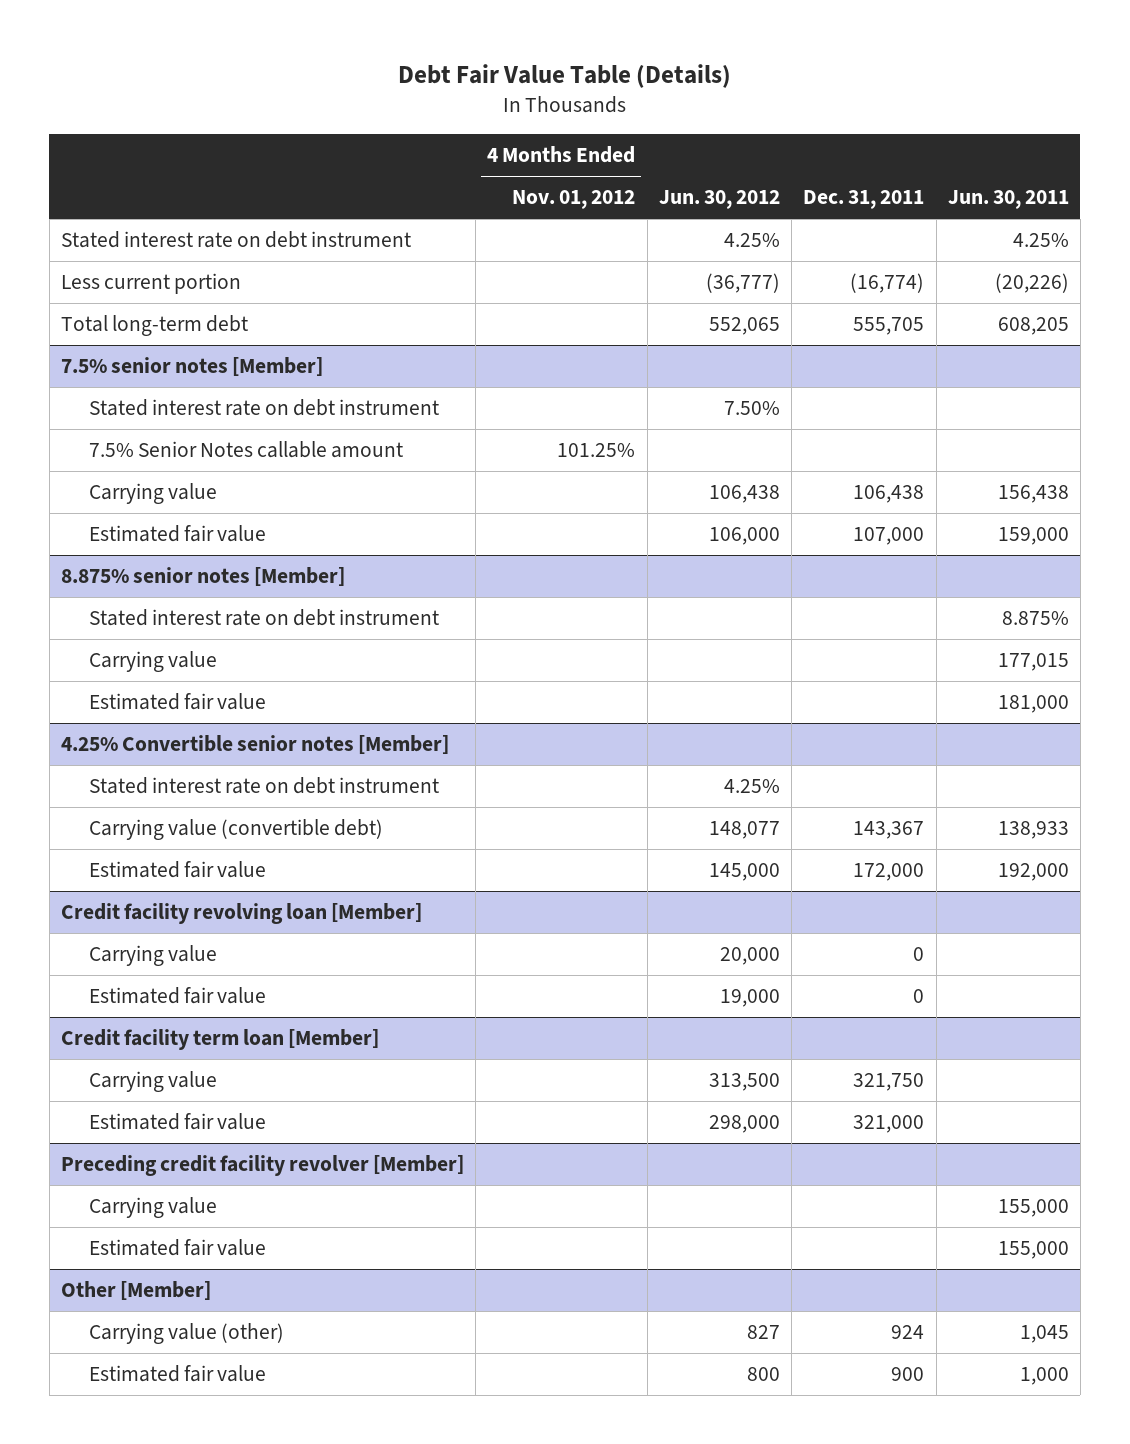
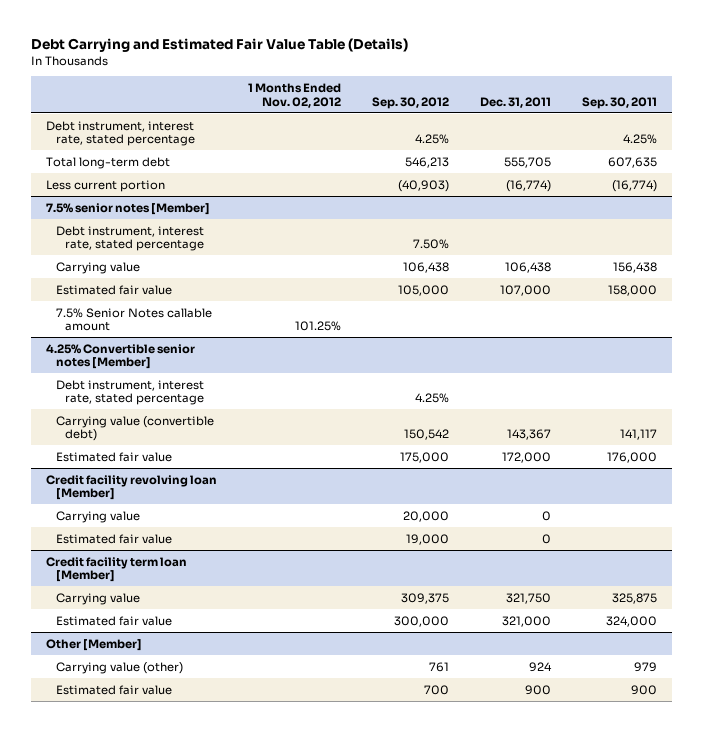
- Debt Fair Value Table (Details)
+ Debt Carrying and Estimated Fair Value Table (Details)
- | 4 Months Ended Nov. 01, 2012 | Jun. 30, 2012 | Dec. 31, 2011 | Jun. 30, 2011
+ | 1 Months Ended Nov. 02, 2012 | Sep. 30, 2012 | Dec. 31, 2011 | Sep. 30, 2011
- Stated interest rate on debt instrument | | 4.25% | | 4.25%
+ Debt instrument, interest rate, stated percentage | | 4.25% | | 4.25%
moved down: Less current portion | | (40,903) | (16,774) | (16,774)
@ 7.5% senior notes [Member]
- Stated interest rate on debt instrument | | 7.50% | |
+ Debt instrument, interest rate, stated percentage | | 7.50% | |
- 8.875% senior notes [Member]
- Stated interest rate on debt instrument | | | | 8.875%
- Carrying value | | | | 177,015
- Estimated fair value | | | | 181,000
@ 7.5% senior notes [Member]
moved down: 7.5% Senior Notes callable amount | 101.25% | | |
@ 4.25% Convertible senior notes [Member]
- Stated interest rate on debt instrument | | 4.25% | |
+ Debt instrument, interest rate, stated percentage | | 4.25% | |
- Preceding credit facility revolver [Member]
- Carrying value | | | | 155,000
- Estimated fair value | | | | 155,000

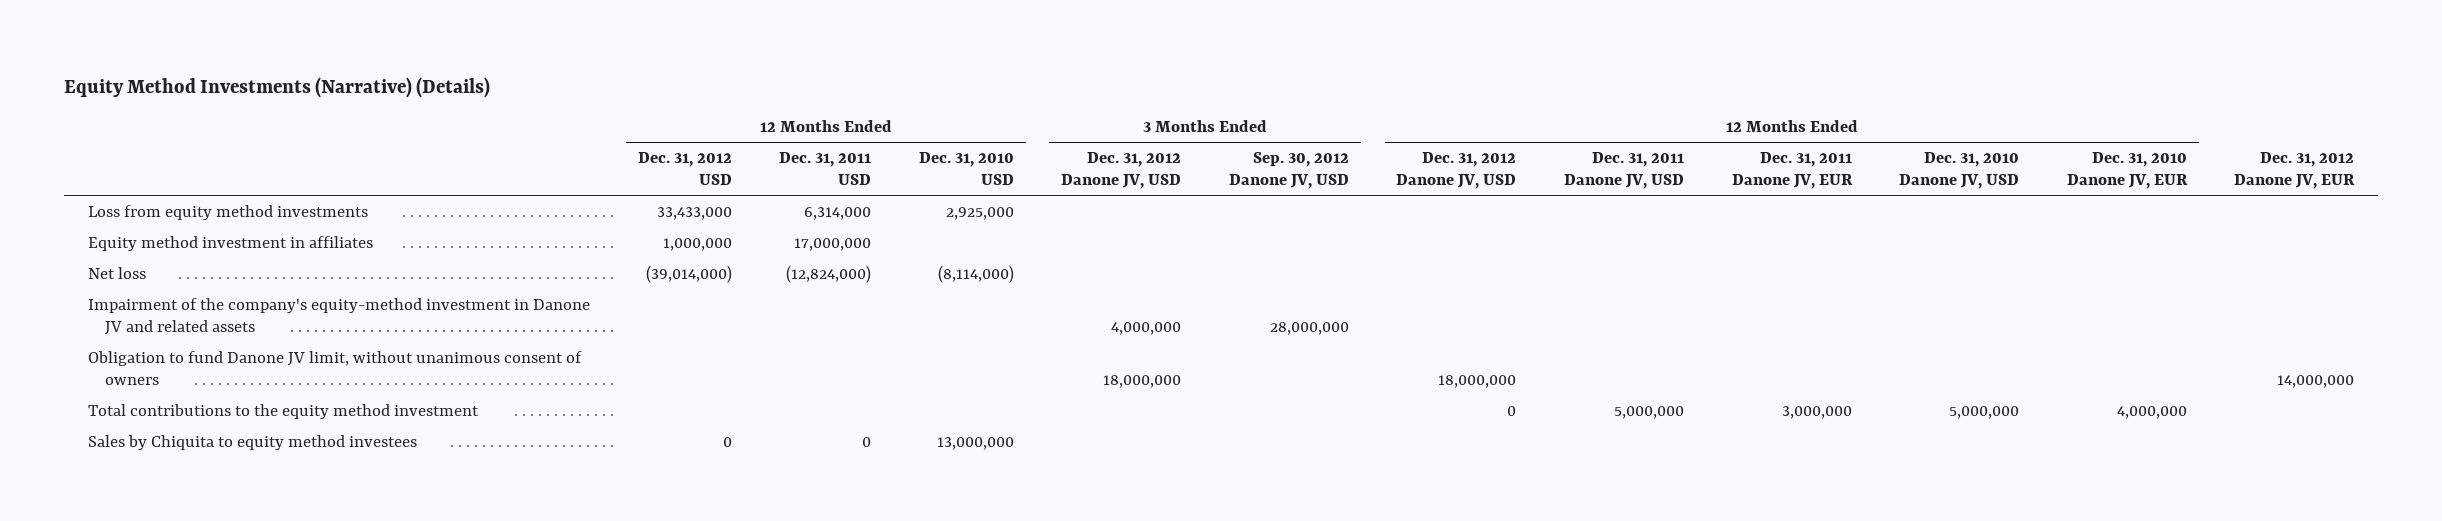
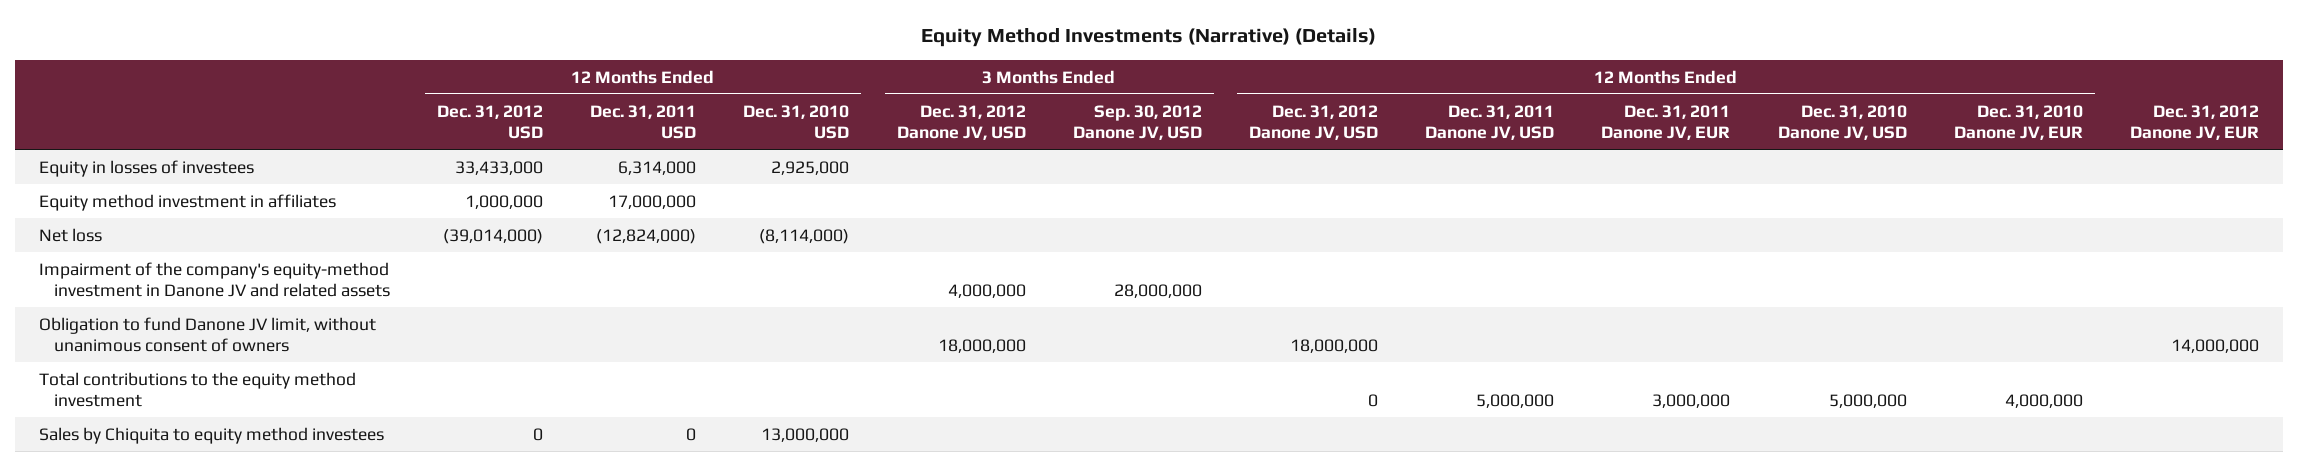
- Loss from equity method investments | 33,433,000 | 6,314,000 | 2,925,000 | | | | | | | |
+ Equity in losses of investees | 33,433,000 | 6,314,000 | 2,925,000 | | | | | | | |

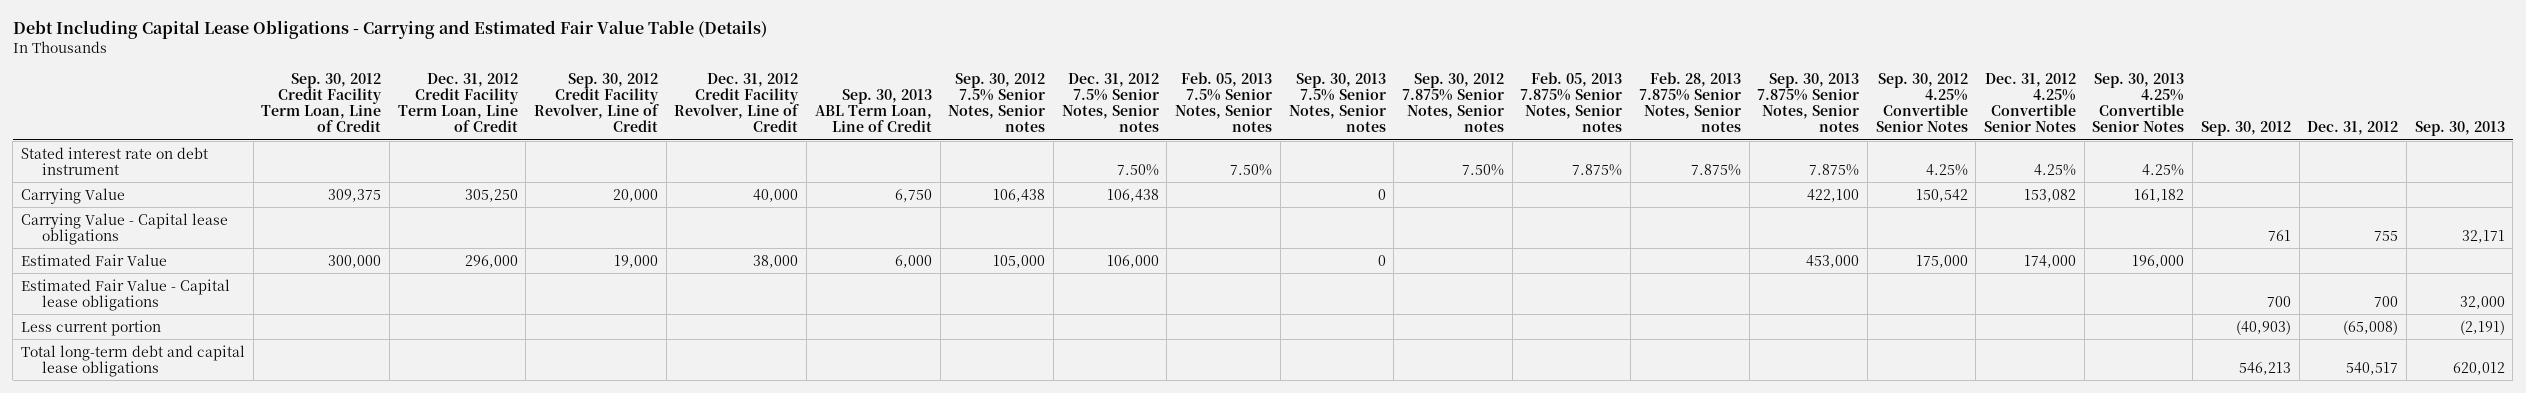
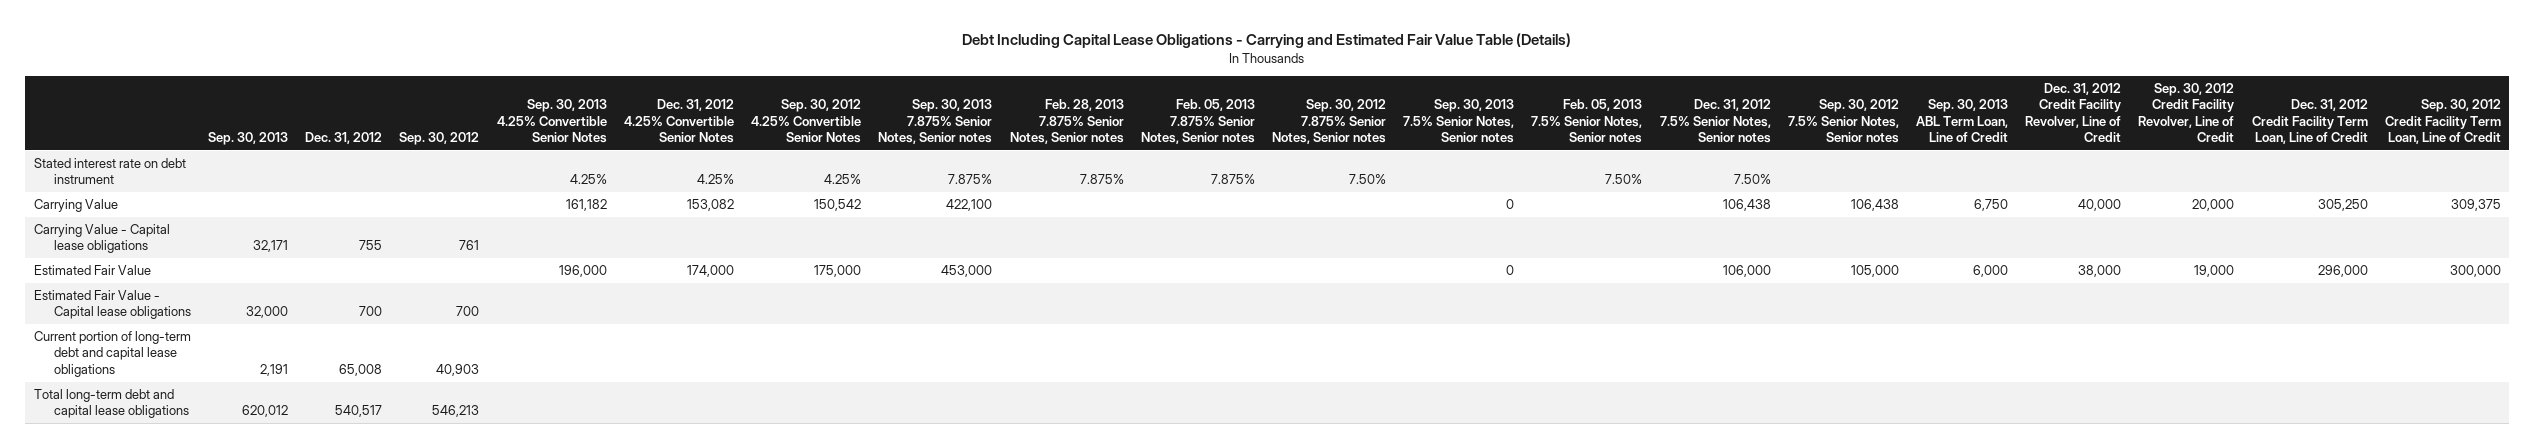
- | Sep. 30, 2012 Credit Facility Term Loan, Line of Credit | Dec. 31, 2012 Credit Facility Term Loan, Line of Credit | Sep. 30, 2012 Credit Facility Revolver, Line of Credit | Dec. 31, 2012 Credit Facility Revolver, Line of Credit | Sep. 30, 2013 ABL Term Loan, Line of Credit | Sep. 30, 2012 7.5% Senior Notes, Senior notes | Dec. 31, 2012 7.5% Senior Notes, Senior notes | Feb. 05, 2013 7.5% Senior Notes, Senior notes | Sep. 30, 2013 7.5% Senior Notes, Senior notes | Sep. 30, 2012 7.875% Senior Notes, Senior notes | Feb. 05, 2013 7.875% Senior Notes, Senior notes | Feb. 28, 2013 7.875% Senior Notes, Senior notes | Sep. 30, 2013 7.875% Senior Notes, Senior notes | Sep. 30, 2012 4.25% Convertible Senior Notes | Dec. 31, 2012 4.25% Convertible Senior Notes | Sep. 30, 2013 4.25% Convertible Senior Notes | Sep. 30, 2012 | Dec. 31, 2012 | Sep. 30, 2013
+ | Sep. 30, 2013 | Dec. 31, 2012 | Sep. 30, 2012 | Sep. 30, 2013 4.25% Convertible Senior Notes | Dec. 31, 2012 4.25% Convertible Senior Notes | Sep. 30, 2012 4.25% Convertible Senior Notes | Sep. 30, 2013 7.875% Senior Notes, Senior notes | Feb. 28, 2013 7.875% Senior Notes, Senior notes | Feb. 05, 2013 7.875% Senior Notes, Senior notes | Sep. 30, 2012 7.875% Senior Notes, Senior notes | Sep. 30, 2013 7.5% Senior Notes, Senior notes | Feb. 05, 2013 7.5% Senior Notes, Senior notes | Dec. 31, 2012 7.5% Senior Notes, Senior notes | Sep. 30, 2012 7.5% Senior Notes, Senior notes | Sep. 30, 2013 ABL Term Loan, Line of Credit | Dec. 31, 2012 Credit Facility Revolver, Line of Credit | Sep. 30, 2012 Credit Facility Revolver, Line of Credit | Dec. 31, 2012 Credit Facility Term Loan, Line of Credit | Sep. 30, 2012 Credit Facility Term Loan, Line of Credit
- Less current portion | | | | | | | | | | | | | | | | | (40,903) | (65,008) | (2,191)
+ Current portion of long-term debt and capital lease obligations | 2,191 | 65,008 | 40,903 | | | | | | | | | | | | | | | |

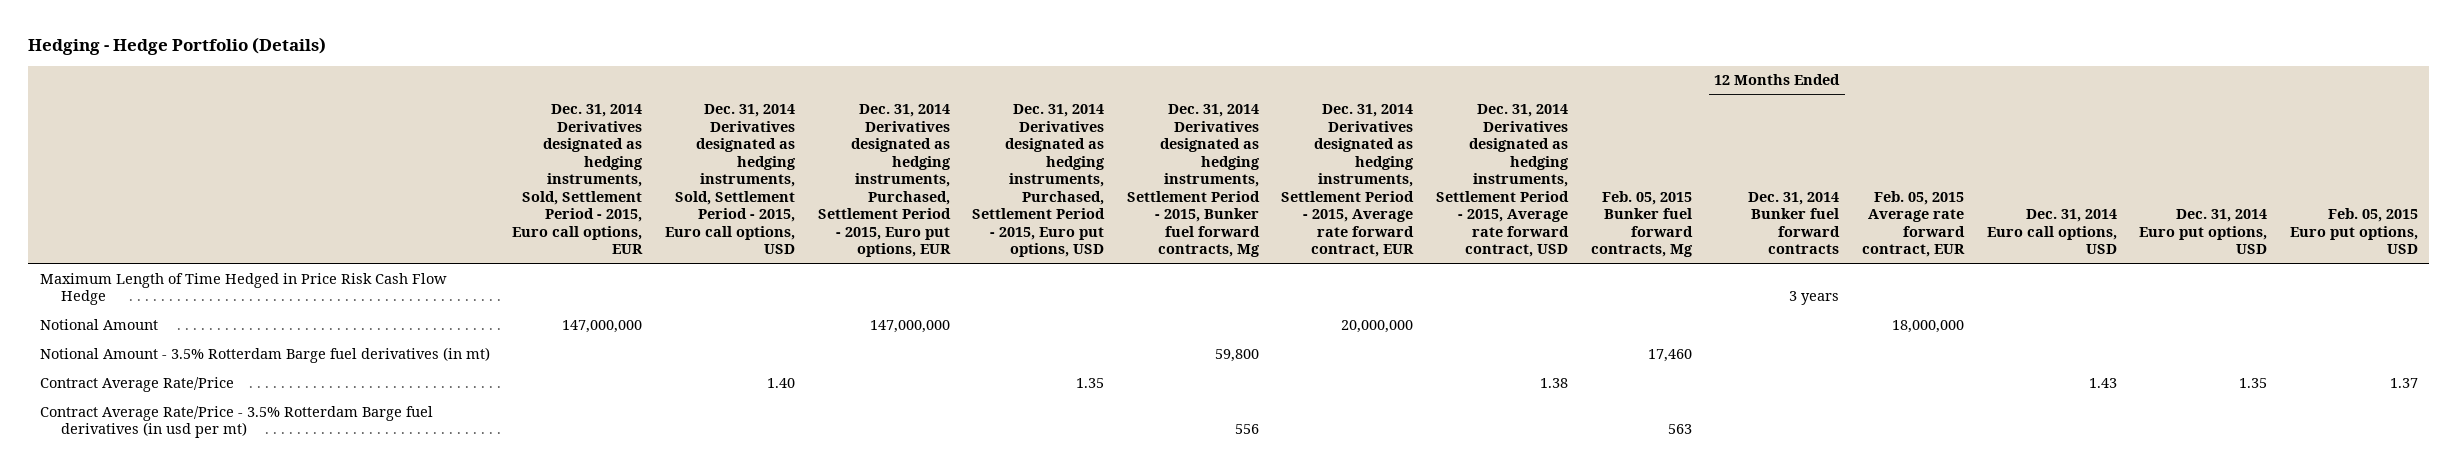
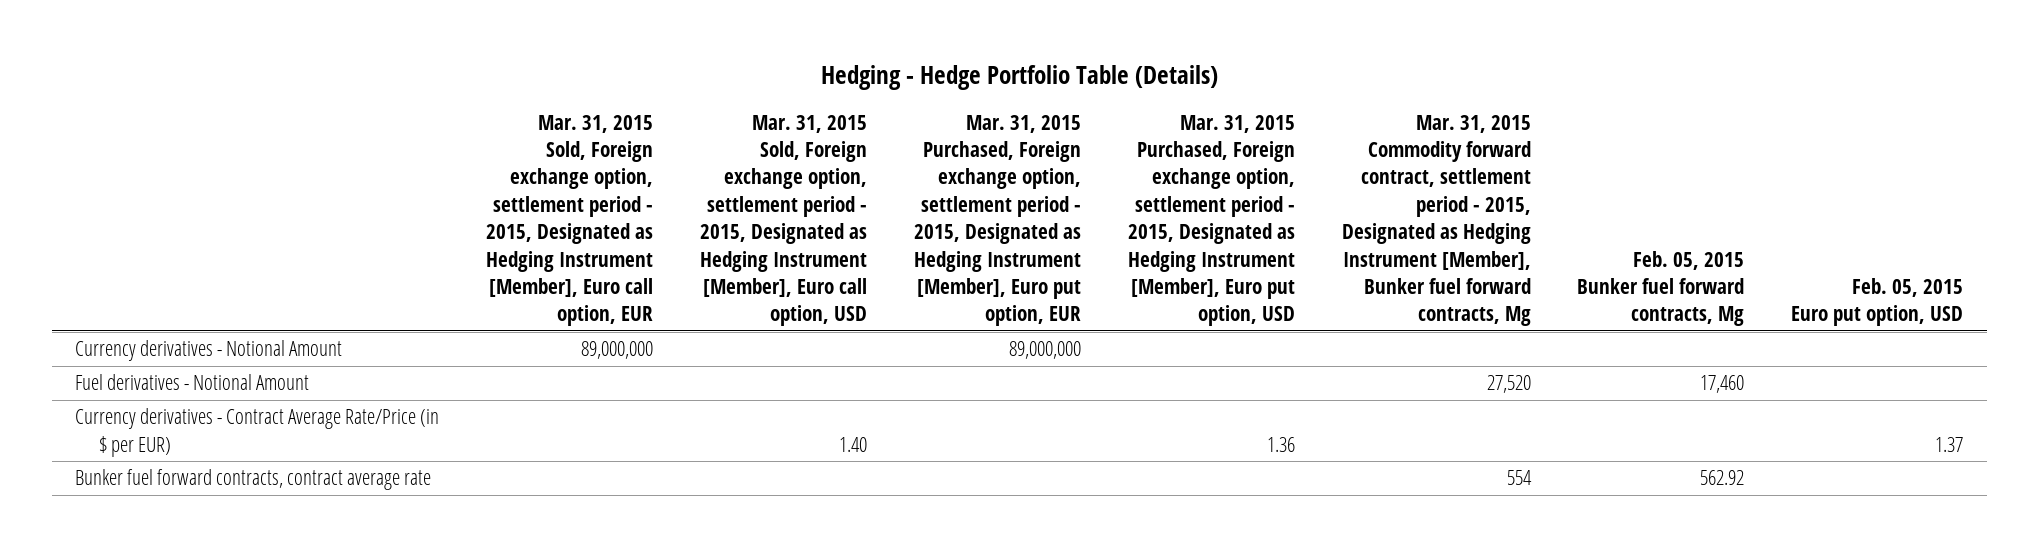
- Hedging - Hedge Portfolio (Details)
+ Hedging - Hedge Portfolio Table (Details)
- | Dec. 31, 2014 Derivatives designated as hedging instruments, Sold, Settlement Period - 2015, Euro call options, EUR | Dec. 31, 2014 Derivatives designated as hedging instruments, Sold, Settlement Period - 2015, Euro call options, USD | Dec. 31, 2014 Derivatives designated as hedging instruments, Purchased, Settlement Period - 2015, Euro put options, EUR | Dec. 31, 2014 Derivatives designated as hedging instruments, Purchased, Settlement Period - 2015, Euro put options, USD | Dec. 31, 2014 Derivatives designated as hedging instruments, Settlement Period - 2015, Bunker fuel forward contracts, Mg | Dec. 31, 2014 Derivatives designated as hedging instruments, Settlement Period - 2015, Average rate forward contract, EUR | Dec. 31, 2014 Derivatives designated as hedging instruments, Settlement Period - 2015, Average rate forward contract, USD | Feb. 05, 2015 Bunker fuel forward contracts, Mg | 12 Months Ended Dec. 31, 2014 Bunker fuel forward contracts | Feb. 05, 2015 Average rate forward contract, EUR | Dec. 31, 2014 Euro call options, USD | Dec. 31, 2014 Euro put options, USD | Feb. 05, 2015 Euro put options, USD
+ | Mar. 31, 2015 Sold, Foreign exchange option, settlement period - 2015, Designated as Hedging Instrument [Member], Euro call option, EUR | Mar. 31, 2015 Sold, Foreign exchange option, settlement period - 2015, Designated as Hedging Instrument [Member], Euro call option, USD | Mar. 31, 2015 Purchased, Foreign exchange option, settlement period - 2015, Designated as Hedging Instrument [Member], Euro put option, EUR | Mar. 31, 2015 Purchased, Foreign exchange option, settlement period - 2015, Designated as Hedging Instrument [Member], Euro put option, USD | Mar. 31, 2015 Commodity forward contract, settlement period - 2015, Designated as Hedging Instrument [Member], Bunker fuel forward contracts, Mg | Feb. 05, 2015 Bunker fuel forward contracts, Mg | Feb. 05, 2015 Euro put option, USD
- Maximum Length of Time Hedged in Price Risk Cash Flow Hedge | | | | | | | | | 3 years | | | |
- Notional Amount | 147,000,000 | | 147,000,000 | | | 20,000,000 | | | | 18,000,000 | | |
- Notional Amount - 3.5% Rotterdam Barge fuel derivatives (in mt) | | | | | 59,800 | | | 17,460 | | | | |
- Contract Average Rate/Price | | 1.40 | | 1.35 | | | 1.38 | | | | 1.43 | 1.35 | 1.37
- Contract Average Rate/Price - 3.5% Rotterdam Barge fuel derivatives (in usd per mt) | | | | | 556 | | | 563 | | | | |
+ Currency derivatives - Notional Amount | 89,000,000 | | 89,000,000 | | | |
+ Fuel derivatives - Notional Amount | | | | | 27,520 | 17,460 |
+ Currency derivatives - Contract Average Rate/Price (in $ per EUR) | | 1.40 | | 1.36 | | | 1.37
+ Bunker fuel forward contracts, contract average rate | | | | | 554 | 562.92 |

